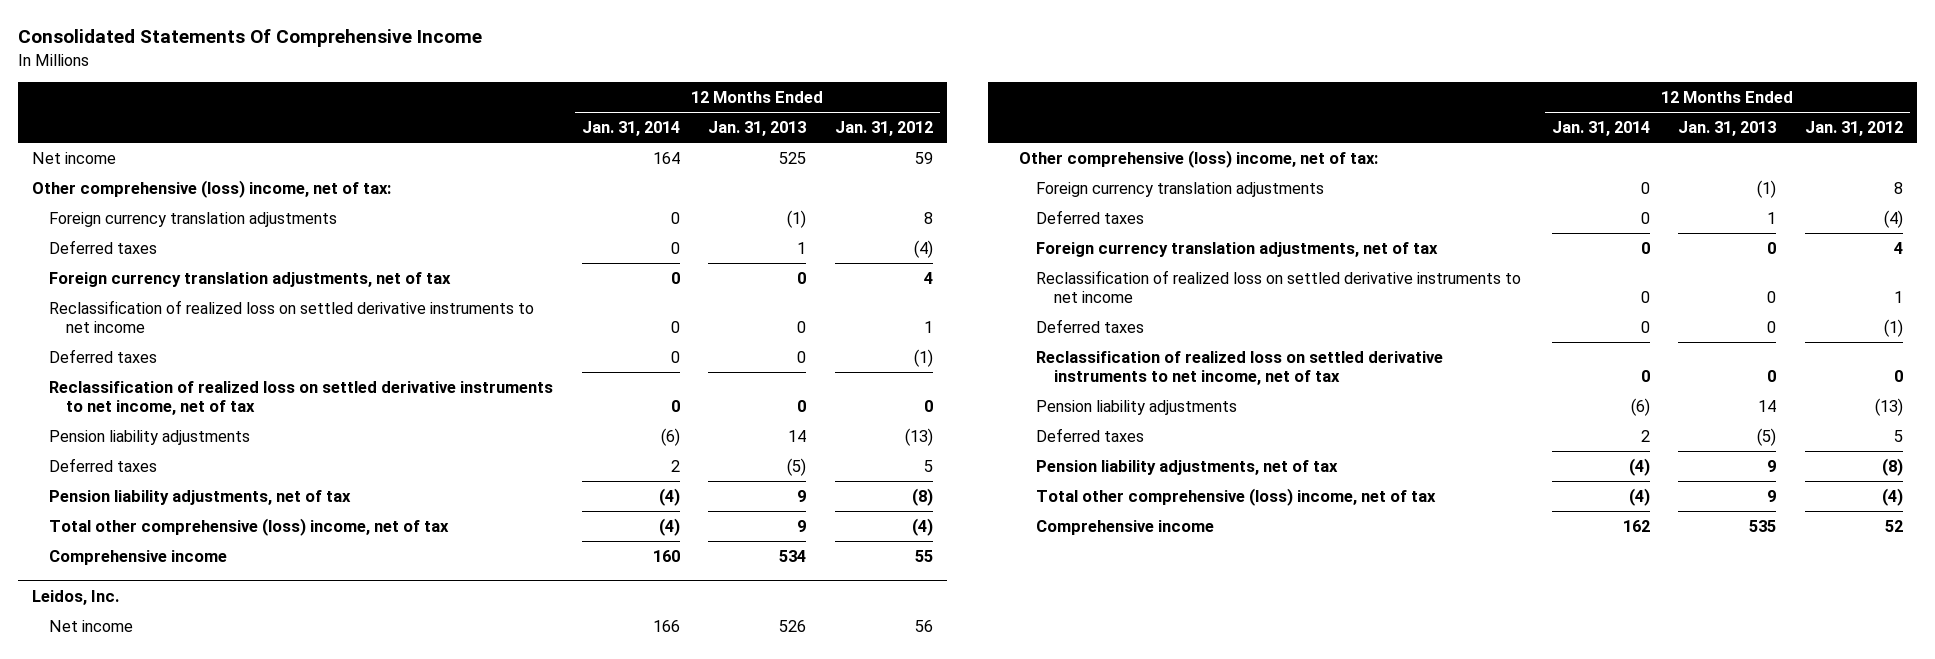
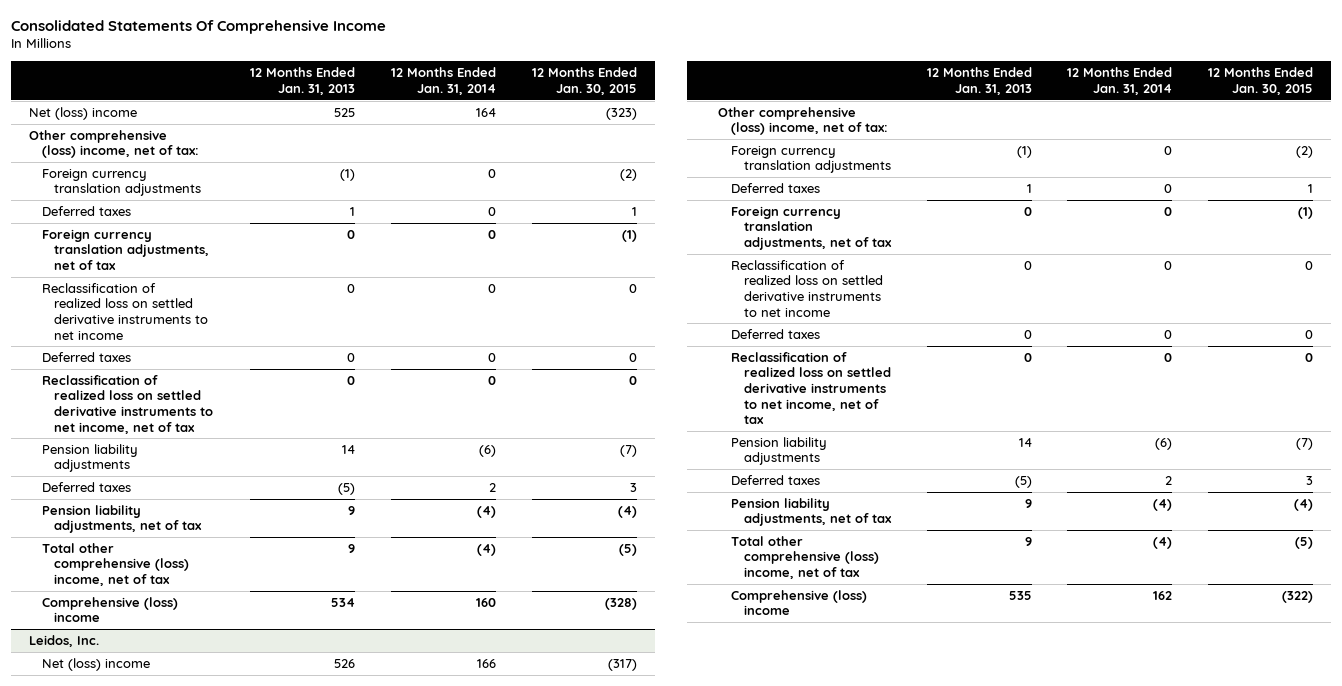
- | 12 Months Ended Jan. 31, 2014 | 12 Months Ended Jan. 31, 2013 | 12 Months Ended Jan. 31, 2012
+ | 12 Months Ended Jan. 31, 2013 | 12 Months Ended Jan. 31, 2014 | 12 Months Ended Jan. 30, 2015
- Net income | 164 | 525 | 59
+ Net (loss) income | 525 | 164 | (323)
- Comprehensive income | 160 | 534 | 55
+ Comprehensive (loss) income | 534 | 160 | (328)
@ Leidos, Inc.
- Net income | 166 | 526 | 56
+ Net (loss) income | 526 | 166 | (317)
- Comprehensive income | 162 | 535 | 52
+ Comprehensive (loss) income | 535 | 162 | (322)

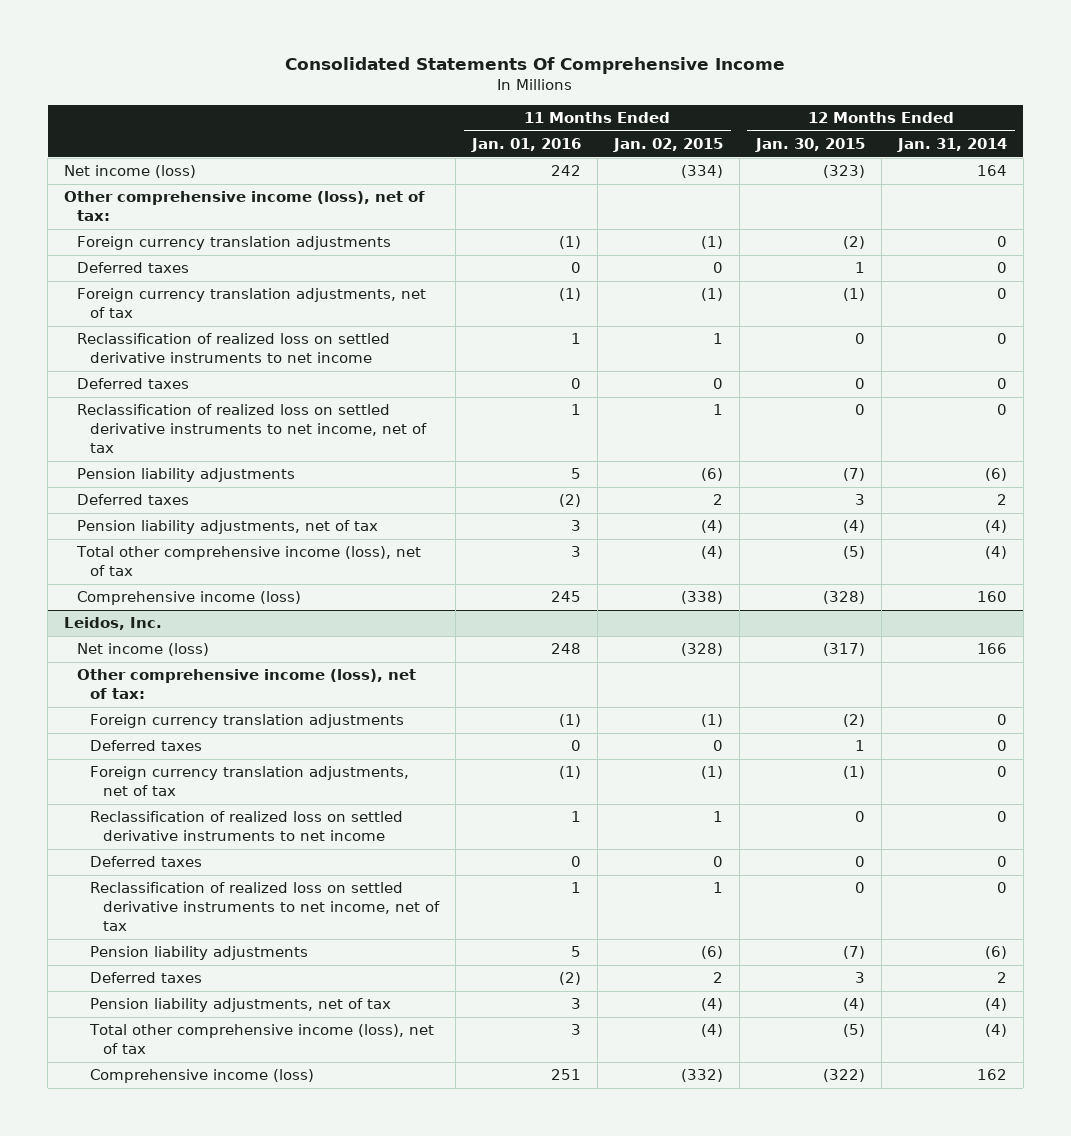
- | 12 Months Ended Jan. 31, 2013 | 12 Months Ended Jan. 31, 2014 | 12 Months Ended Jan. 30, 2015
+ | 11 Months Ended Jan. 01, 2016 | 11 Months Ended Jan. 02, 2015 | 12 Months Ended Jan. 30, 2015 | 12 Months Ended Jan. 31, 2014
- Net (loss) income | 525 | 164 | (323)
- Other comprehensive (loss) income, net of tax:
+ Net income (loss) | 242 | (334) | (323) | 164
+ Other comprehensive income (loss), net of tax:
- Total other comprehensive (loss) income, net of tax | 9 | (4) | (5)
- Comprehensive (loss) income | 534 | 160 | (328)
+ Total other comprehensive income (loss), net of tax | 3 | (4) | (5) | (4)
+ Comprehensive income (loss) | 245 | (338) | (328) | 160
@ Leidos, Inc.
- Net (loss) income | 526 | 166 | (317)
- Other comprehensive (loss) income, net of tax:
+ Net income (loss) | 248 | (328) | (317) | 166
+ Other comprehensive income (loss), net of tax:
- Total other comprehensive (loss) income, net of tax | 9 | (4) | (5)
- Comprehensive (loss) income | 535 | 162 | (322)
+ Total other comprehensive income (loss), net of tax | 3 | (4) | (5) | (4)
+ Comprehensive income (loss) | 251 | (332) | (322) | 162

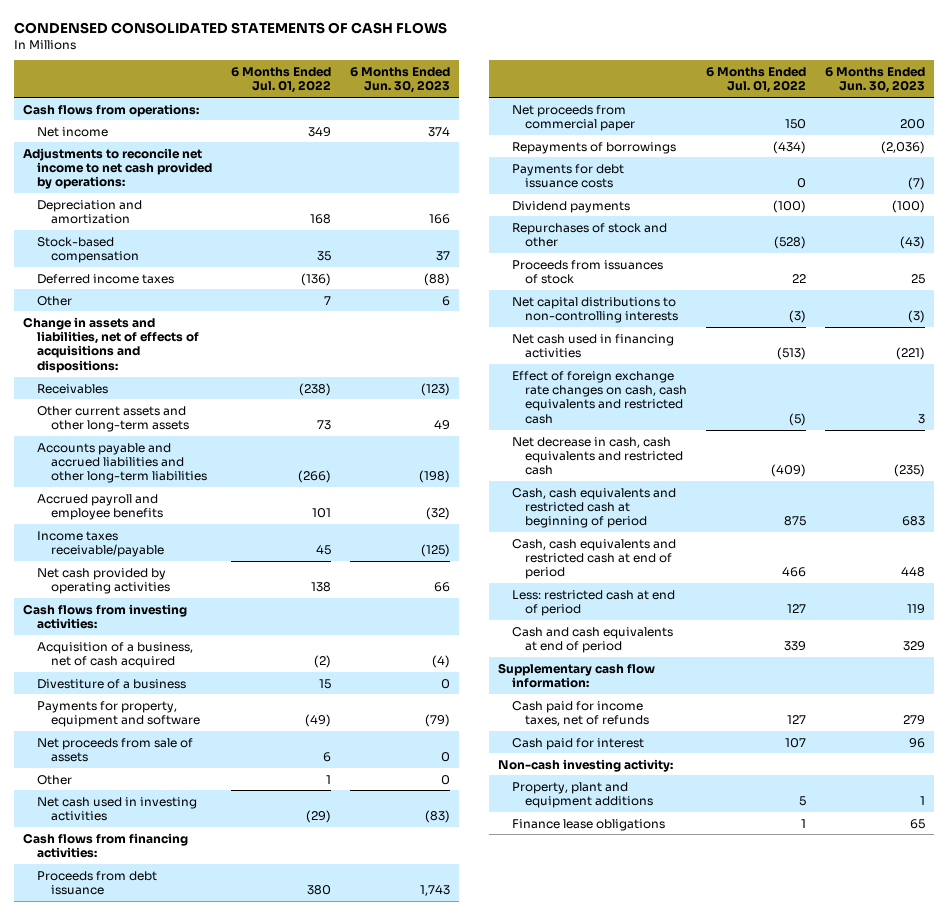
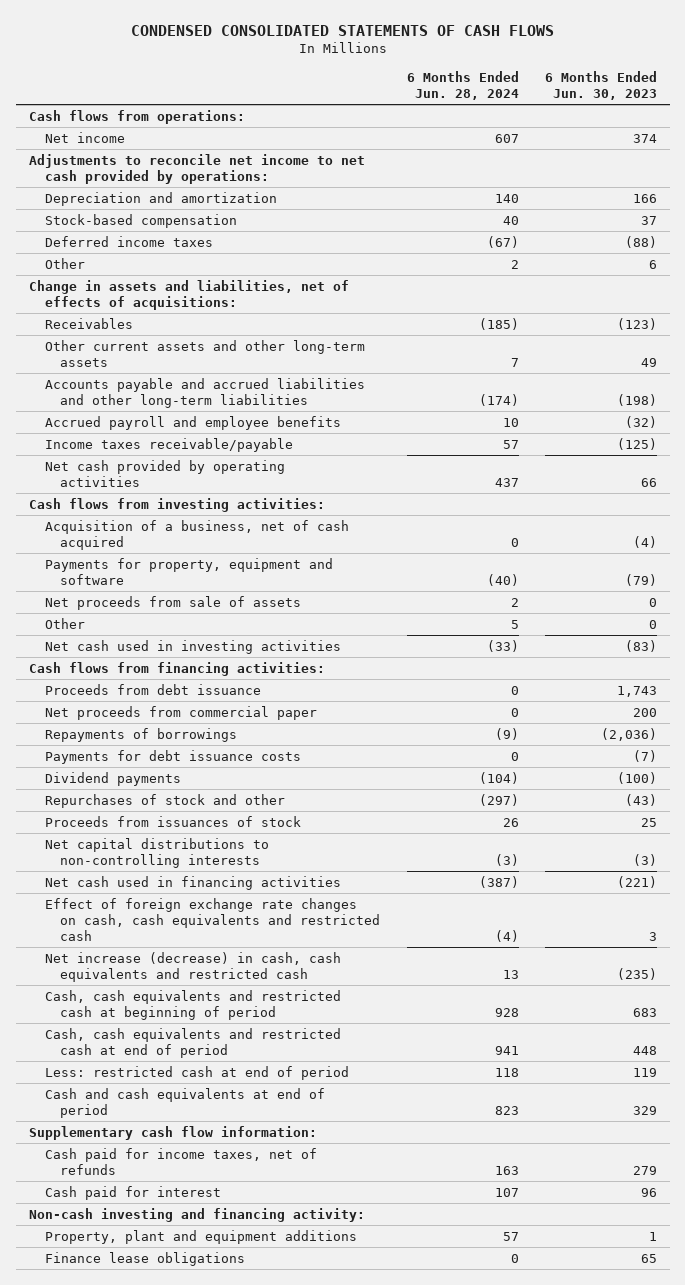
- | 6 Months Ended Jul. 01, 2022 | 6 Months Ended Jun. 30, 2023
+ | 6 Months Ended Jun. 28, 2024 | 6 Months Ended Jun. 30, 2023
- Change in assets and liabilities, net of effects of acquisitions and dispositions:
+ Change in assets and liabilities, net of effects of acquisitions:
- Divestiture of a business | 15 | 0
- Net decrease in cash, cash equivalents and restricted cash | (409) | (235)
+ Net increase (decrease) in cash, cash equivalents and restricted cash | 13 | (235)
- Non-cash investing activity:
+ Non-cash investing and financing activity:

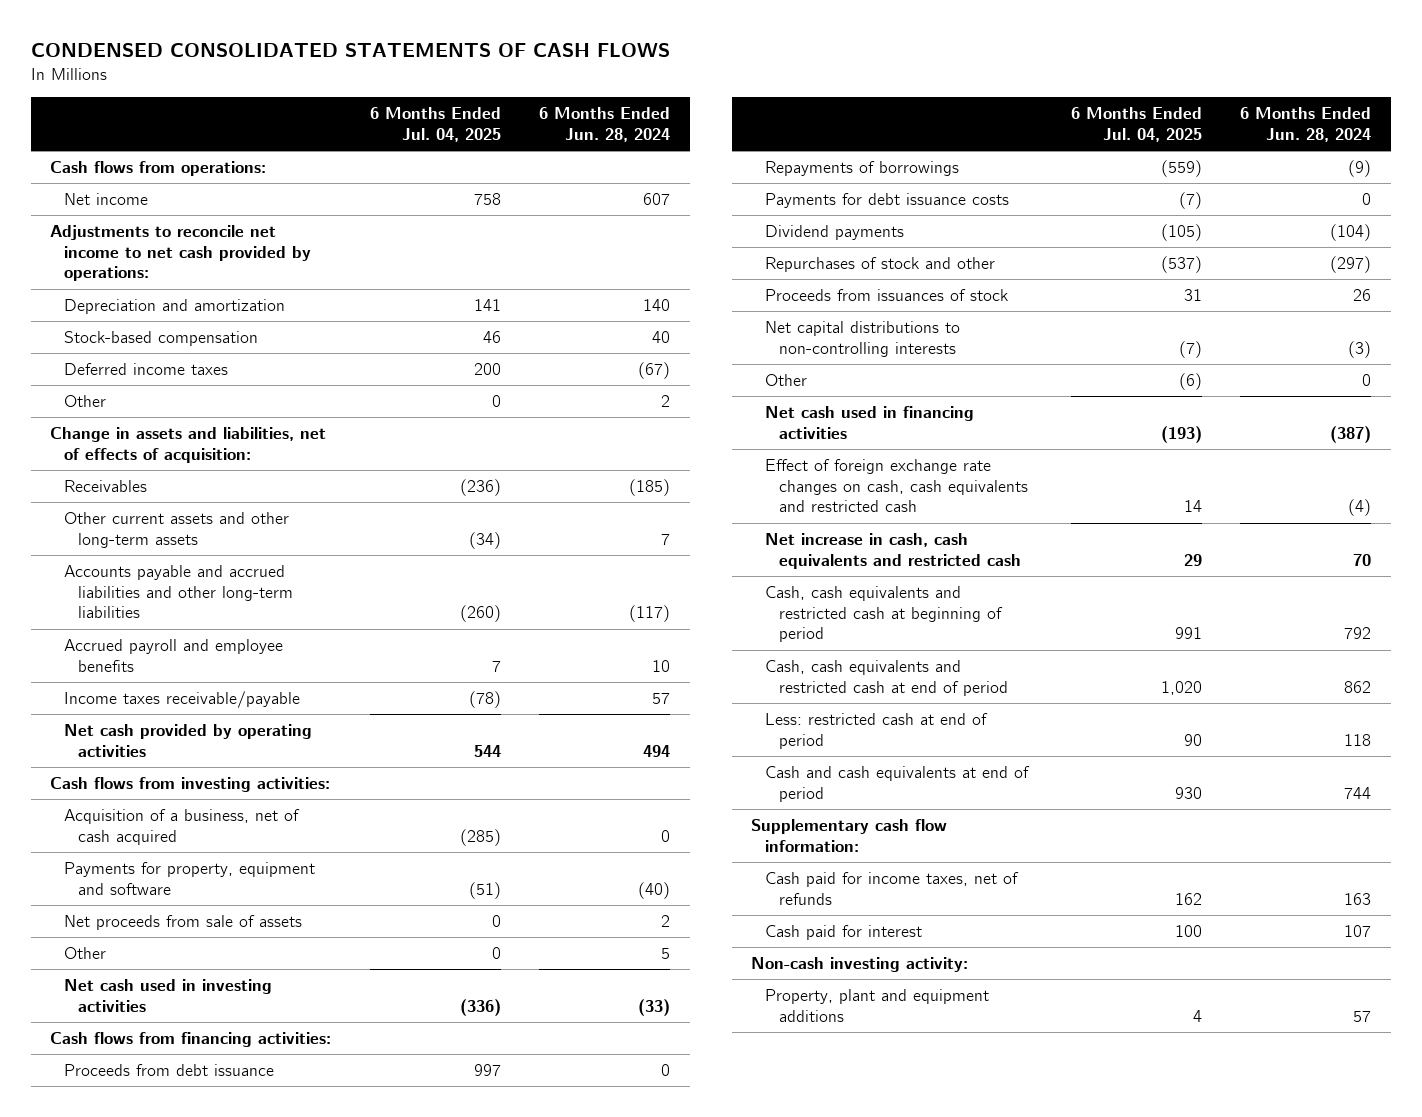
- | 6 Months Ended Jun. 28, 2024 | 6 Months Ended Jun. 30, 2023
+ | 6 Months Ended Jul. 04, 2025 | 6 Months Ended Jun. 28, 2024
- Change in assets and liabilities, net of effects of acquisitions:
+ Change in assets and liabilities, net of effects of acquisition:
- Accounts payable and accrued liabilities and other long-term liabilities | (174) | (198)
+ Accounts payable and accrued liabilities and other long-term liabilities | (260) | (117)
- Net cash provided by operating activities | 437 | 66
+ Net cash provided by operating activities | 544 | 494
- Net proceeds from commercial paper | 0 | 200
+ Other | (6) | 0
- Net increase (decrease) in cash, cash equivalents and restricted cash | 13 | (235)
- Cash, cash equivalents and restricted cash at beginning of period | 928 | 683
- Cash, cash equivalents and restricted cash at end of period | 941 | 448
+ Net increase in cash, cash equivalents and restricted cash | 29 | 70
+ Cash, cash equivalents and restricted cash at beginning of period | 991 | 792
+ Cash, cash equivalents and restricted cash at end of period | 1,020 | 862
- Cash and cash equivalents at end of period | 823 | 329
+ Cash and cash equivalents at end of period | 930 | 744
- Non-cash investing and financing activity:
+ Non-cash investing activity:
- Finance lease obligations | 0 | 65

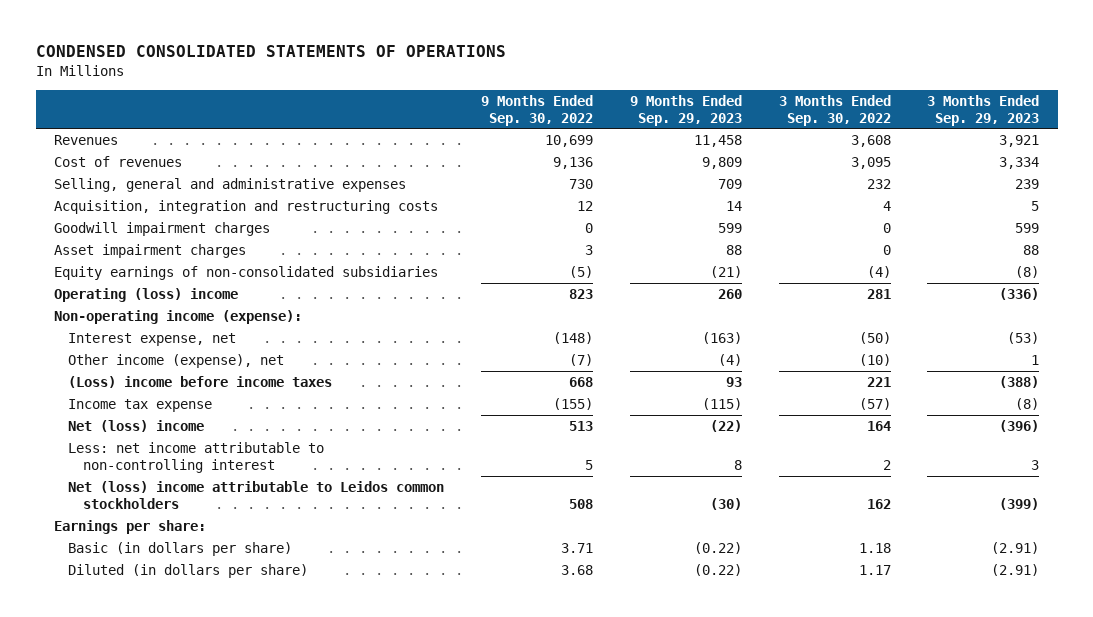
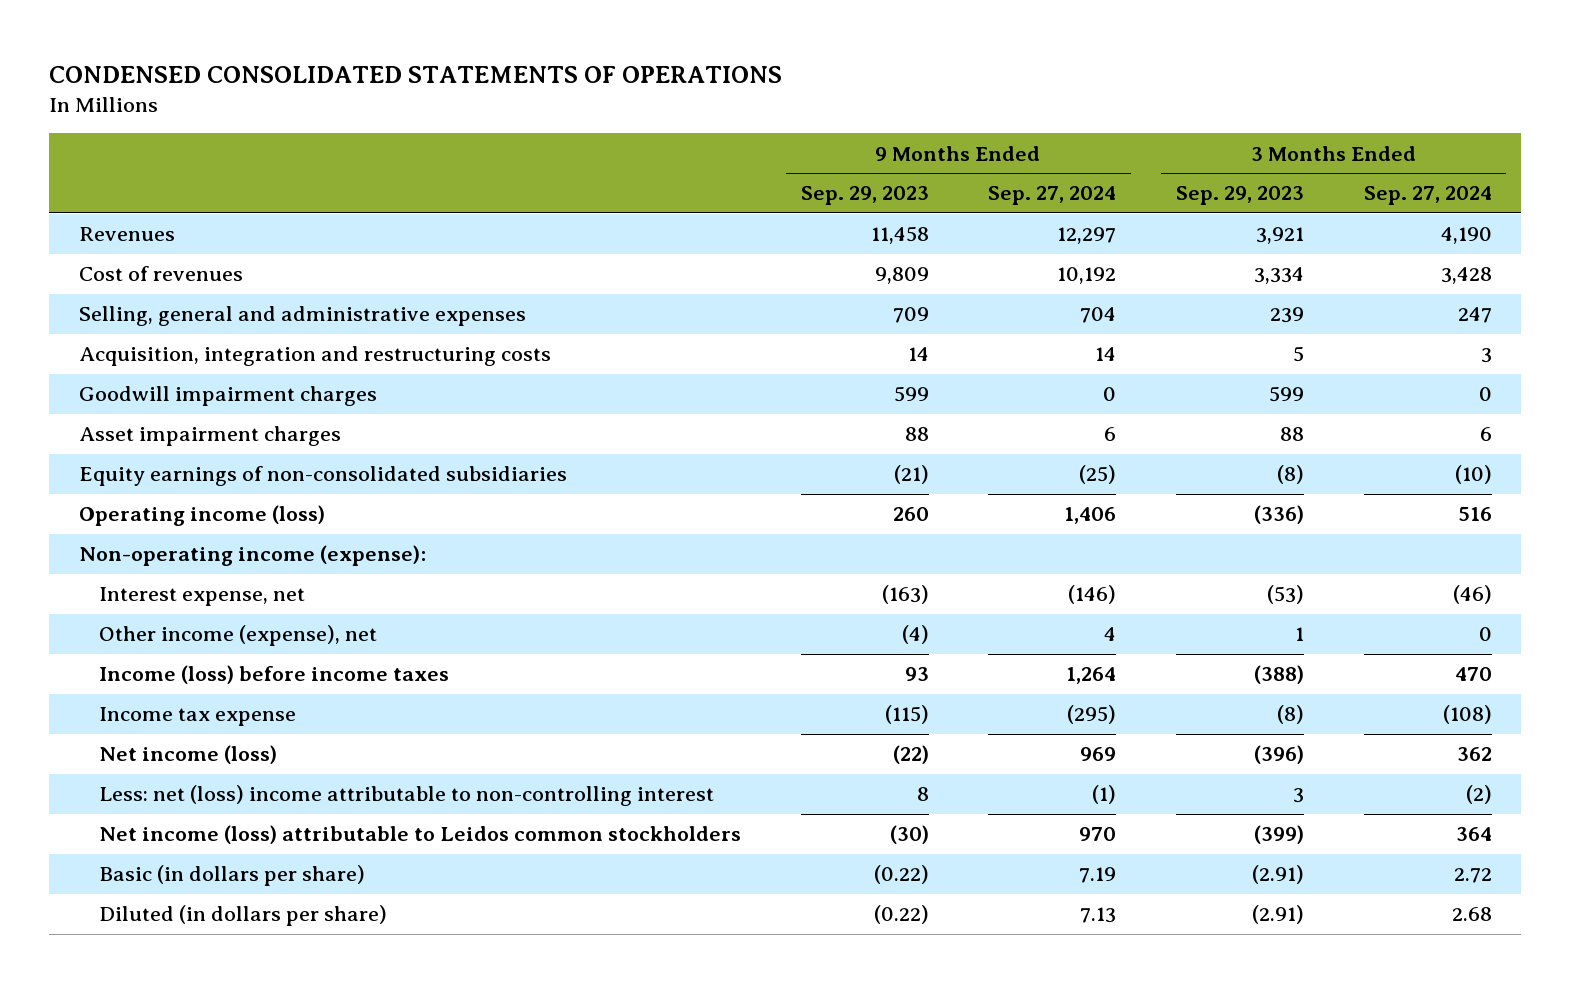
- | 9 Months Ended Sep. 30, 2022 | 9 Months Ended Sep. 29, 2023 | 3 Months Ended Sep. 30, 2022 | 3 Months Ended Sep. 29, 2023
+ | 9 Months Ended Sep. 29, 2023 | 9 Months Ended Sep. 27, 2024 | 3 Months Ended Sep. 29, 2023 | 3 Months Ended Sep. 27, 2024
- Operating (loss) income | 823 | 260 | 281 | (336)
+ Operating income (loss) | 260 | 1,406 | (336) | 516
- (Loss) income before income taxes | 668 | 93 | 221 | (388)
+ Income (loss) before income taxes | 93 | 1,264 | (388) | 470
- Net (loss) income | 513 | (22) | 164 | (396)
- Less: net income attributable to non-controlling interest | 5 | 8 | 2 | 3
- Net (loss) income attributable to Leidos common stockholders | 508 | (30) | 162 | (399)
- Earnings per share:
+ Net income (loss) | (22) | 969 | (396) | 362
+ Less: net (loss) income attributable to non-controlling interest | 8 | (1) | 3 | (2)
+ Net income (loss) attributable to Leidos common stockholders | (30) | 970 | (399) | 364

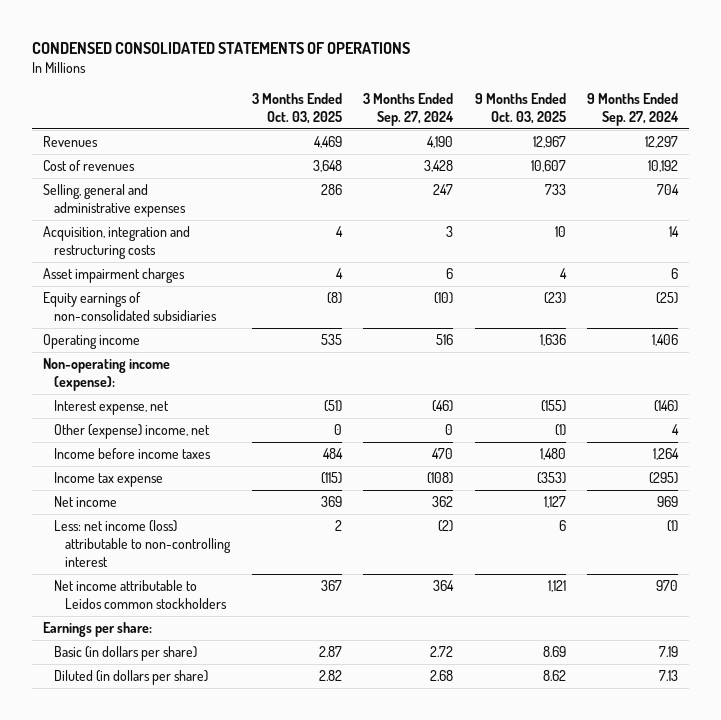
- | 9 Months Ended Sep. 29, 2023 | 9 Months Ended Sep. 27, 2024 | 3 Months Ended Sep. 29, 2023 | 3 Months Ended Sep. 27, 2024
+ | 3 Months Ended Oct. 03, 2025 | 3 Months Ended Sep. 27, 2024 | 9 Months Ended Oct. 03, 2025 | 9 Months Ended Sep. 27, 2024
- Goodwill impairment charges | 599 | 0 | 599 | 0
- Operating income (loss) | 260 | 1,406 | (336) | 516
+ Operating income | 535 | 516 | 1,636 | 1,406
- Other income (expense), net | (4) | 4 | 1 | 0
- Income (loss) before income taxes | 93 | 1,264 | (388) | 470
+ Other (expense) income, net | 0 | 0 | (1) | 4
+ Income before income taxes | 484 | 470 | 1,480 | 1,264
- Net income (loss) | (22) | 969 | (396) | 362
- Less: net (loss) income attributable to non-controlling interest | 8 | (1) | 3 | (2)
- Net income (loss) attributable to Leidos common stockholders | (30) | 970 | (399) | 364
+ Net income | 369 | 362 | 1,127 | 969
+ Less: net income (loss) attributable to non-controlling interest | 2 | (2) | 6 | (1)
+ Net income attributable to Leidos common stockholders | 367 | 364 | 1,121 | 970
+ Earnings per share:

